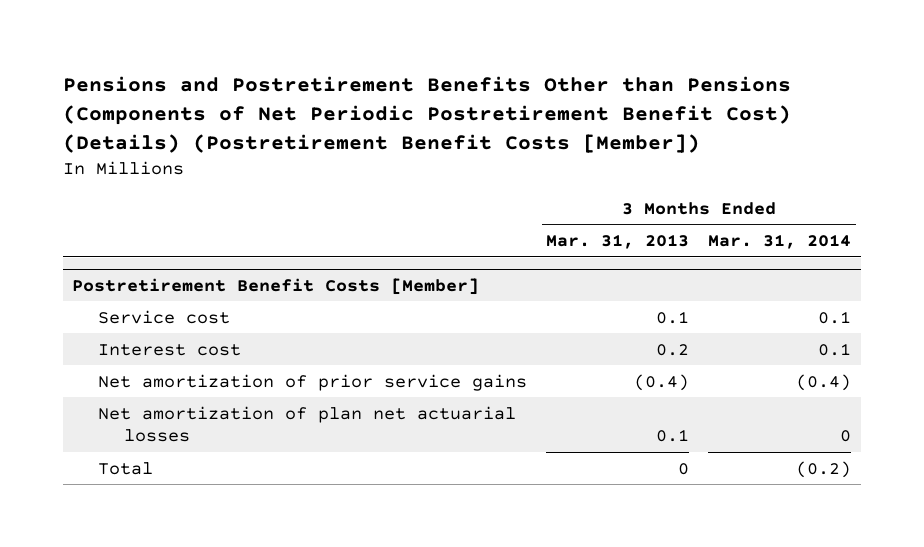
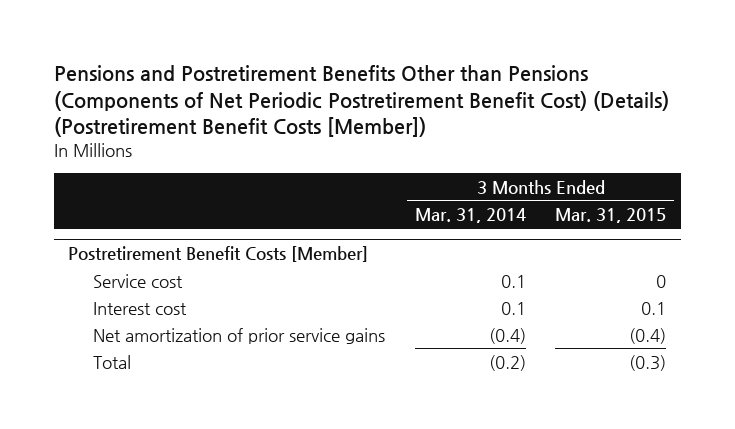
- | 3 Months Ended Mar. 31, 2013 | 3 Months Ended Mar. 31, 2014
+ | 3 Months Ended Mar. 31, 2014 | 3 Months Ended Mar. 31, 2015
@ Postretirement Benefit Costs [Member]
- Net amortization of plan net actuarial losses | 0.1 | 0

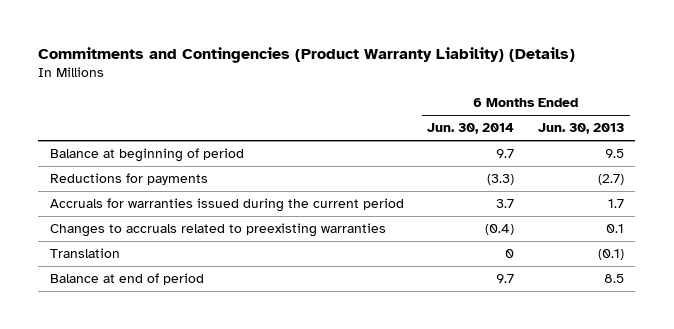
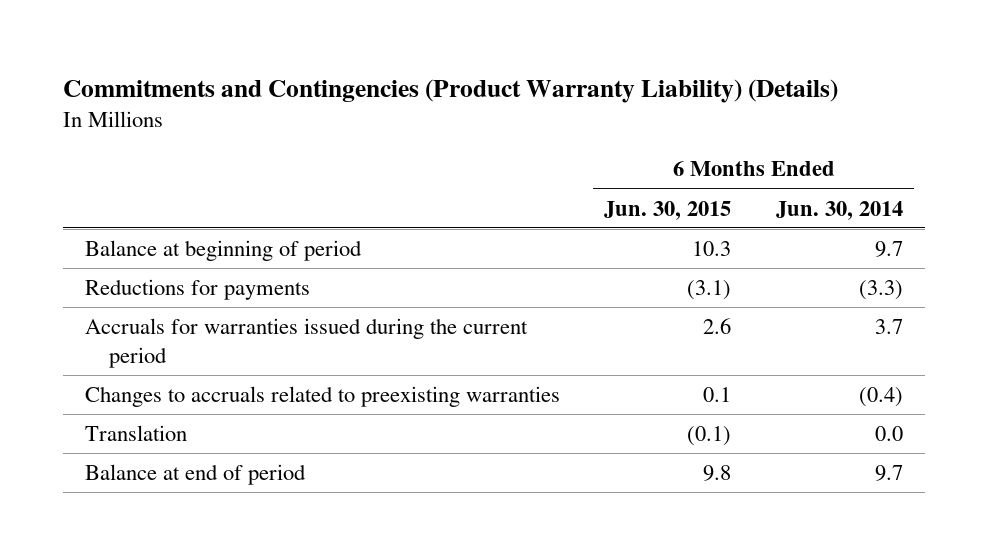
- | 6 Months Ended Jun. 30, 2014 | 6 Months Ended Jun. 30, 2013
+ | 6 Months Ended Jun. 30, 2015 | 6 Months Ended Jun. 30, 2014
- Translation | 0 | (0.1)
+ Translation | (0.1) | 0.0

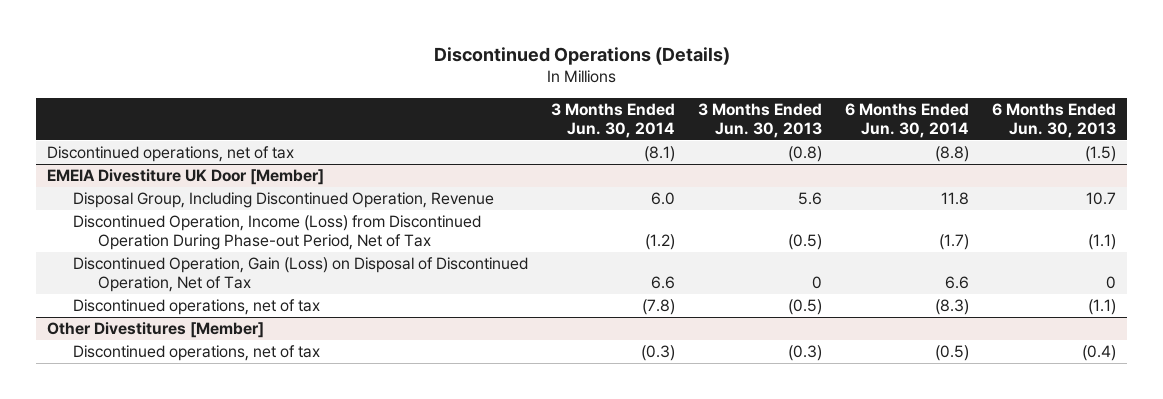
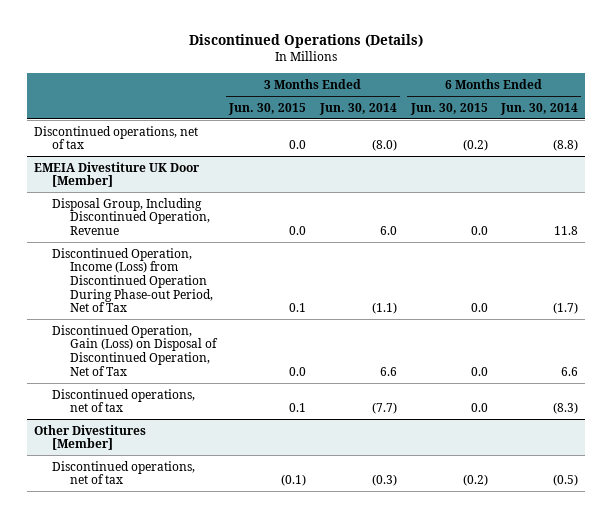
- | 3 Months Ended Jun. 30, 2014 | 3 Months Ended Jun. 30, 2013 | 6 Months Ended Jun. 30, 2014 | 6 Months Ended Jun. 30, 2013
+ | 3 Months Ended Jun. 30, 2015 | 3 Months Ended Jun. 30, 2014 | 6 Months Ended Jun. 30, 2015 | 6 Months Ended Jun. 30, 2014
- Discontinued operations, net of tax | (8.1) | (0.8) | (8.8) | (1.5)
+ Discontinued operations, net of tax | 0.0 | (8.0) | (0.2) | (8.8)
@ EMEIA Divestiture UK Door [Member]
- Discontinued Operation, Income (Loss) from Discontinued Operation During Phase-out Period, Net of Tax | (1.2) | (0.5) | (1.7) | (1.1)
+ Discontinued Operation, Income (Loss) from Discontinued Operation During Phase-out Period, Net of Tax | 0.1 | (1.1) | 0.0 | (1.7)
- Discontinued operations, net of tax | (7.8) | (0.5) | (8.3) | (1.1)
+ Discontinued operations, net of tax | 0.1 | (7.7) | 0.0 | (8.3)

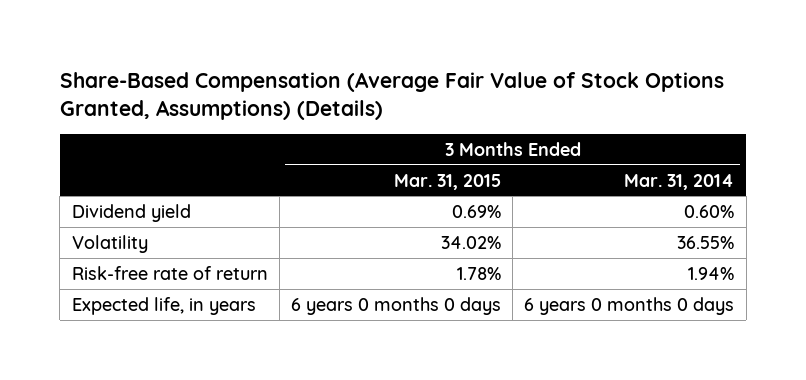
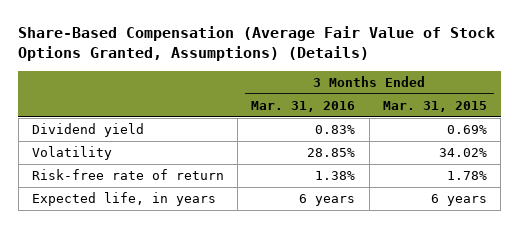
- | 3 Months Ended Mar. 31, 2015 | 3 Months Ended Mar. 31, 2014
+ | 3 Months Ended Mar. 31, 2016 | 3 Months Ended Mar. 31, 2015
- Expected life, in years | 6 years 0 months 0 days | 6 years 0 months 0 days
+ Expected life, in years | 6 years | 6 years

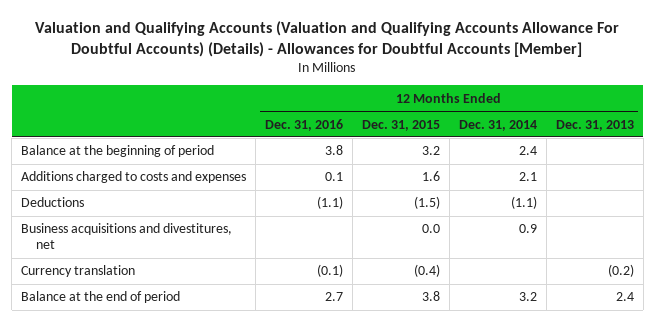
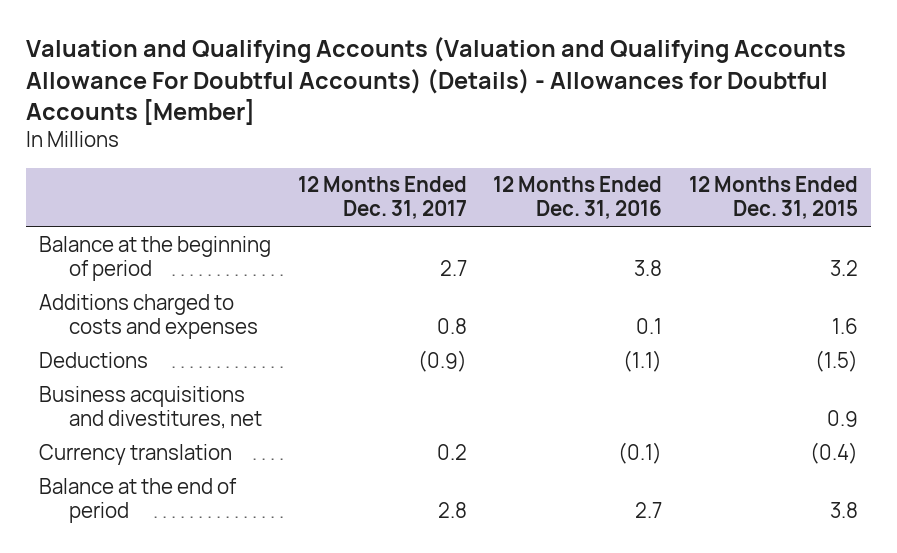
- | 12 Months Ended Dec. 31, 2016 | 12 Months Ended Dec. 31, 2015 | 12 Months Ended Dec. 31, 2014 | 12 Months Ended Dec. 31, 2013
+ | 12 Months Ended Dec. 31, 2017 | 12 Months Ended Dec. 31, 2016 | 12 Months Ended Dec. 31, 2015
- Business acquisitions and divestitures, net | | 0.0 | 0.9 |
+ Business acquisitions and divestitures, net | | | 0.9

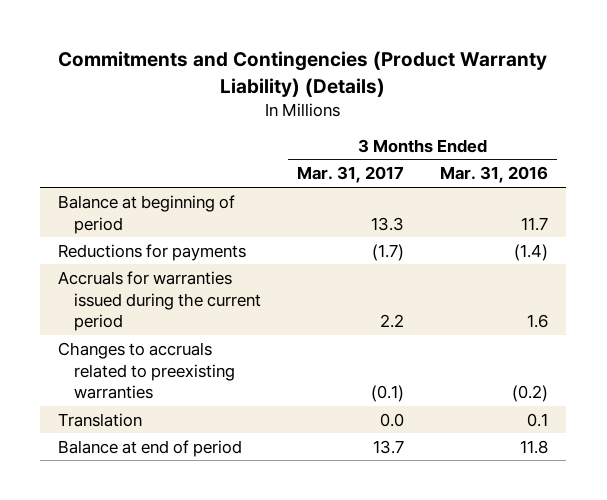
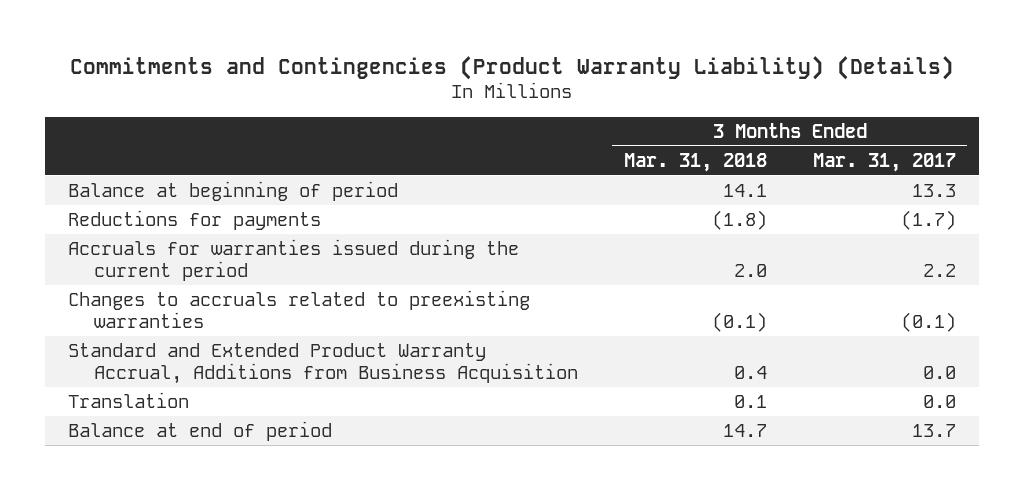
- | 3 Months Ended Mar. 31, 2017 | 3 Months Ended Mar. 31, 2016
+ | 3 Months Ended Mar. 31, 2018 | 3 Months Ended Mar. 31, 2017
+ Standard and Extended Product Warranty Accrual, Additions from Business Acquisition | 0.4 | 0.0

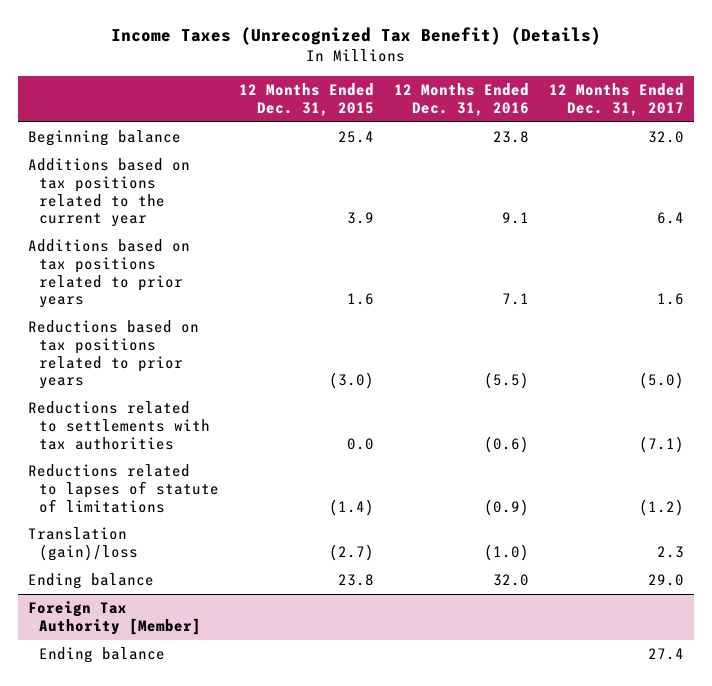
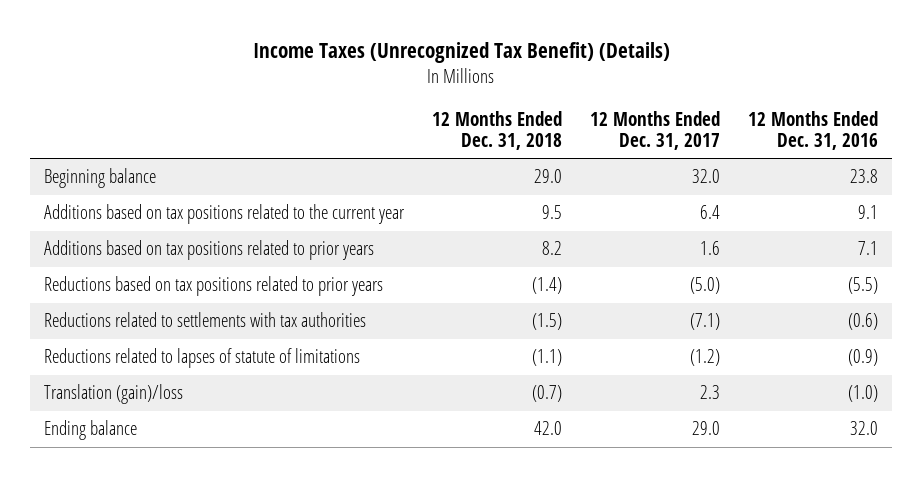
- | 12 Months Ended Dec. 31, 2015 | 12 Months Ended Dec. 31, 2016 | 12 Months Ended Dec. 31, 2017
+ | 12 Months Ended Dec. 31, 2018 | 12 Months Ended Dec. 31, 2017 | 12 Months Ended Dec. 31, 2016
- Foreign Tax Authority [Member]
- Ending balance | | | 27.4

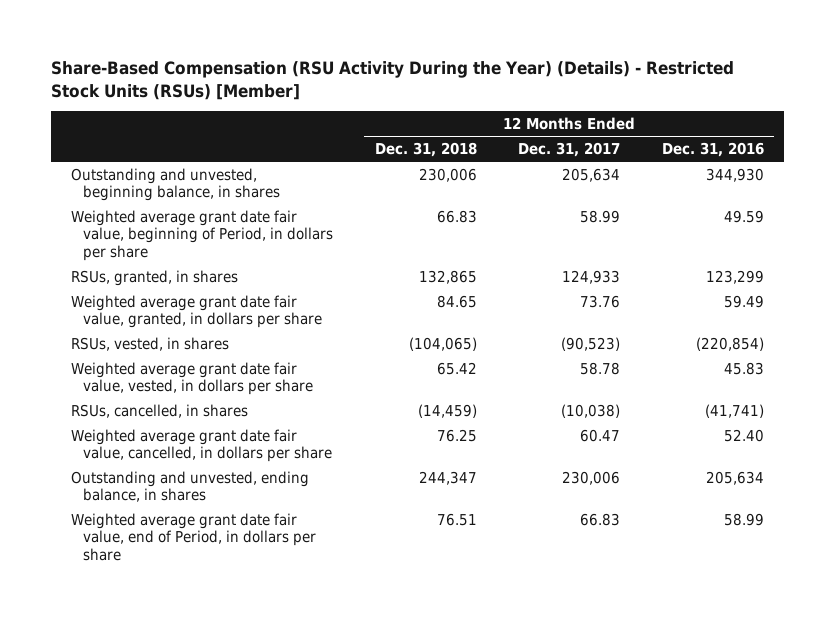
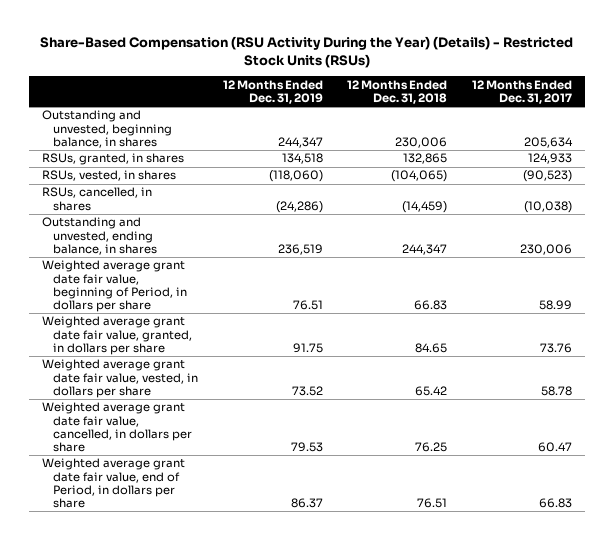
- Share-Based Compensation (RSU Activity During the Year) (Details) - Restricted Stock Units (RSUs) [Member]
+ Share-Based Compensation (RSU Activity During the Year) (Details) - Restricted Stock Units (RSUs)
- | 12 Months Ended Dec. 31, 2018 | 12 Months Ended Dec. 31, 2017 | 12 Months Ended Dec. 31, 2016
+ | 12 Months Ended Dec. 31, 2019 | 12 Months Ended Dec. 31, 2018 | 12 Months Ended Dec. 31, 2017
moved down: Weighted average grant date fair value, beginning of Period, in dollars per share | 76.51 | 66.83 | 58.99
moved down: Weighted average grant date fair value, granted, in dollars per share | 91.75 | 84.65 | 73.76
moved down: Weighted average grant date fair value, vested, in dollars per share | 73.52 | 65.42 | 58.78
moved down: Weighted average grant date fair value, cancelled, in dollars per share | 79.53 | 76.25 | 60.47

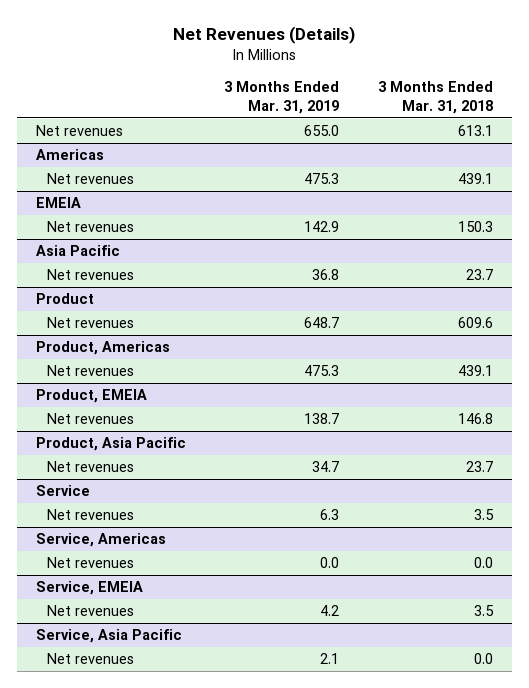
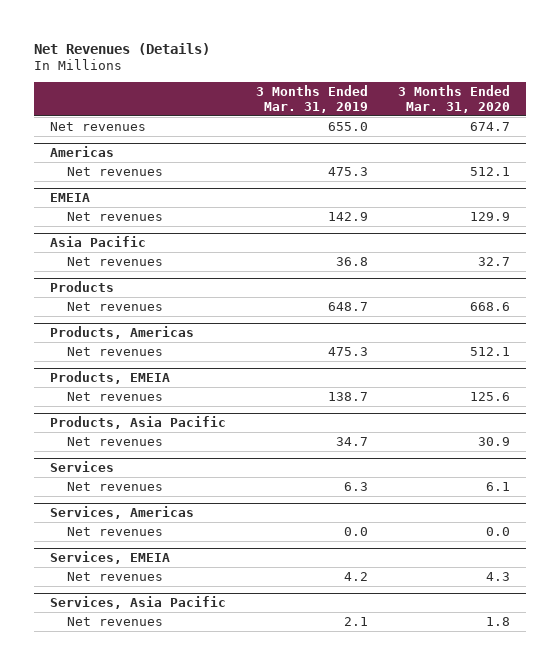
- | 3 Months Ended Mar. 31, 2019 | 3 Months Ended Mar. 31, 2018
+ | 3 Months Ended Mar. 31, 2019 | 3 Months Ended Mar. 31, 2020
- Product
+ Products
- Product, Americas
+ Products, Americas
- Product, EMEIA
+ Products, EMEIA
- Product, Asia Pacific
+ Products, Asia Pacific
- Service
+ Services
- Service, Americas
+ Services, Americas
- Service, EMEIA
+ Services, EMEIA
- Service, Asia Pacific
+ Services, Asia Pacific

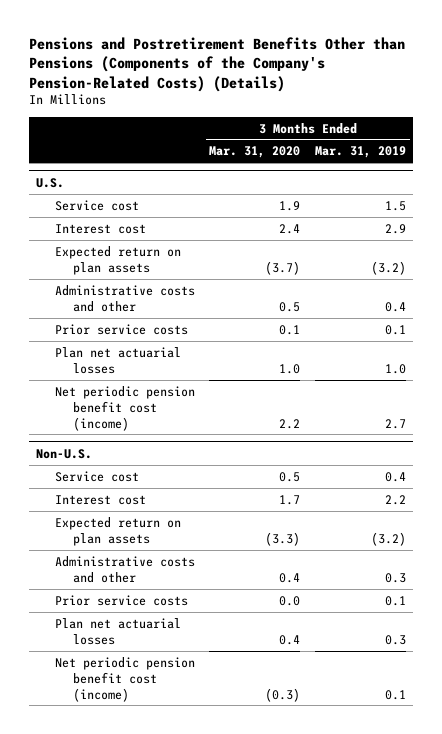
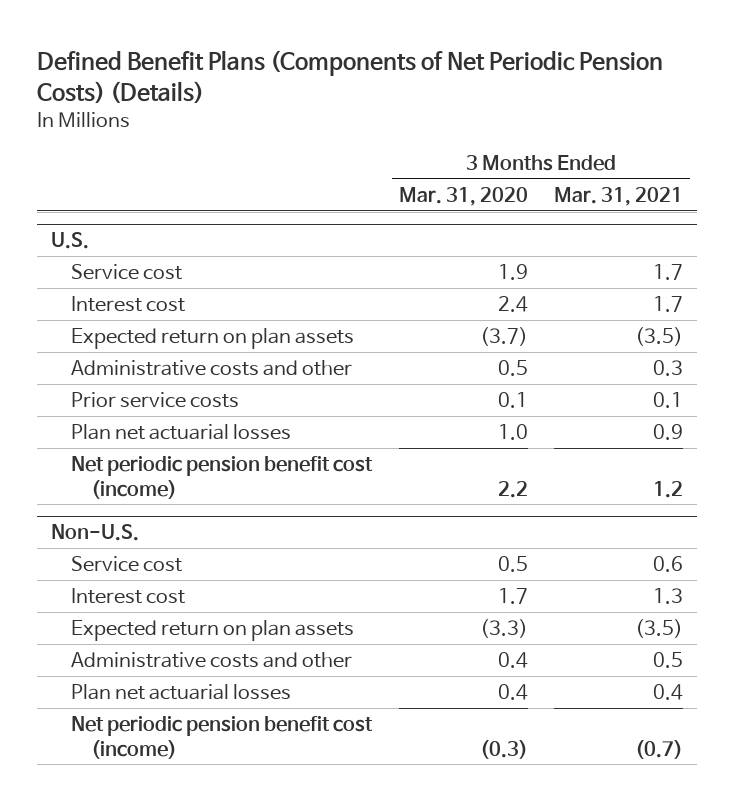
- Pensions and Postretirement Benefits Other than Pensions (Components of the Company's Pension-Related Costs) (Details)
+ Defined Benefit Plans (Components of Net Periodic Pension Costs) (Details)
- | 3 Months Ended Mar. 31, 2020 | 3 Months Ended Mar. 31, 2019
+ | 3 Months Ended Mar. 31, 2020 | 3 Months Ended Mar. 31, 2021
@ Non-U.S.
- Prior service costs | 0.0 | 0.1

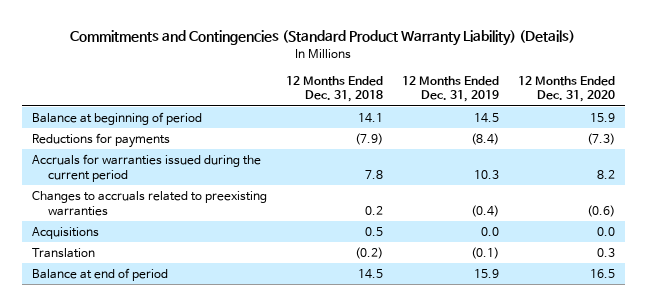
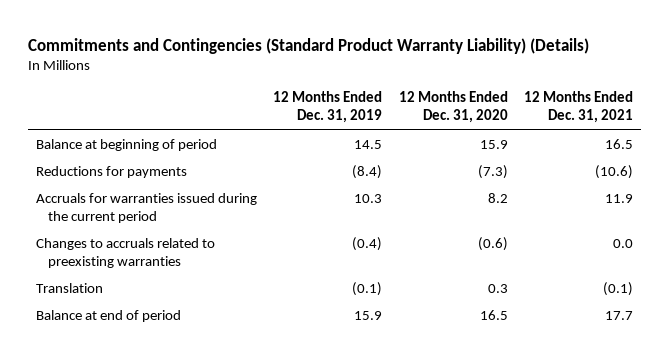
- | 12 Months Ended Dec. 31, 2018 | 12 Months Ended Dec. 31, 2019 | 12 Months Ended Dec. 31, 2020
+ | 12 Months Ended Dec. 31, 2019 | 12 Months Ended Dec. 31, 2020 | 12 Months Ended Dec. 31, 2021
- Acquisitions | 0.5 | 0.0 | 0.0

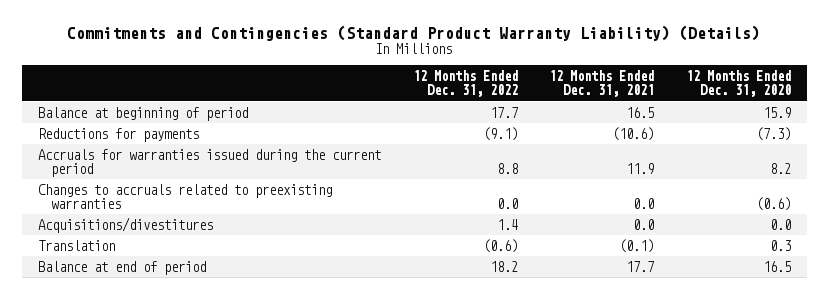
- | 12 Months Ended Dec. 31, 2019 | 12 Months Ended Dec. 31, 2020 | 12 Months Ended Dec. 31, 2021
+ | 12 Months Ended Dec. 31, 2022 | 12 Months Ended Dec. 31, 2021 | 12 Months Ended Dec. 31, 2020
+ Acquisitions/divestitures | 1.4 | 0.0 | 0.0

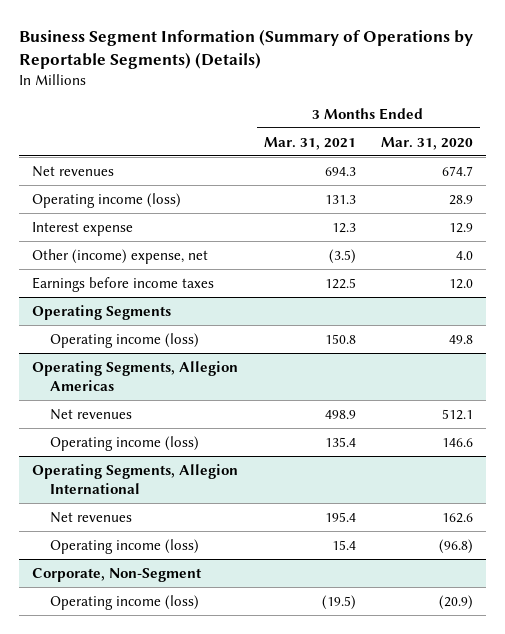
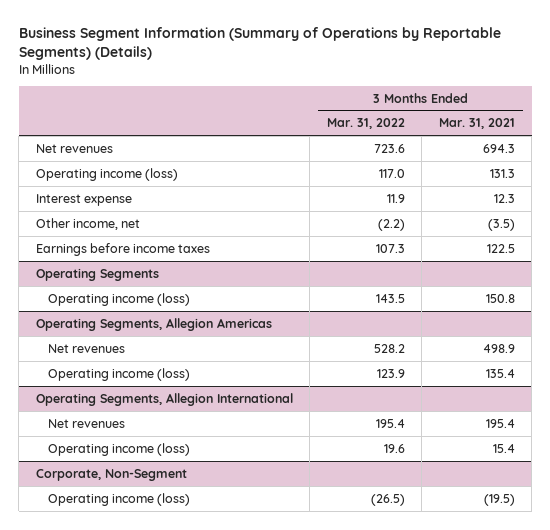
- | 3 Months Ended Mar. 31, 2021 | 3 Months Ended Mar. 31, 2020
+ | 3 Months Ended Mar. 31, 2022 | 3 Months Ended Mar. 31, 2021
- Other (income) expense, net | (3.5) | 4.0
+ Other income, net | (2.2) | (3.5)

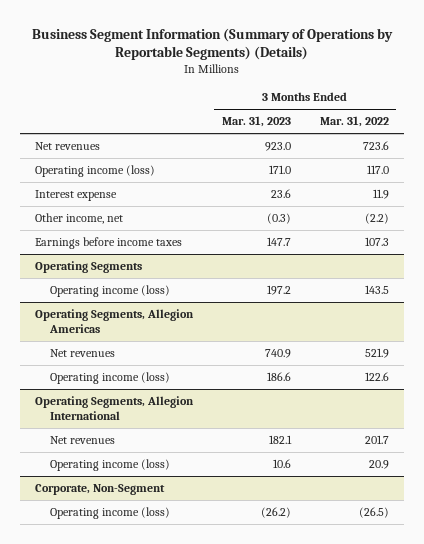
- | 3 Months Ended Mar. 31, 2022 | 3 Months Ended Mar. 31, 2021
+ | 3 Months Ended Mar. 31, 2023 | 3 Months Ended Mar. 31, 2022
@ Operating Segments, Allegion Americas
- Net revenues | 528.2 | 498.9
- Operating income (loss) | 123.9 | 135.4
+ Net revenues | 740.9 | 521.9
+ Operating income (loss) | 186.6 | 122.6
@ Operating Segments, Allegion International
- Net revenues | 195.4 | 195.4
- Operating income (loss) | 19.6 | 15.4
+ Net revenues | 182.1 | 201.7
+ Operating income (loss) | 10.6 | 20.9

